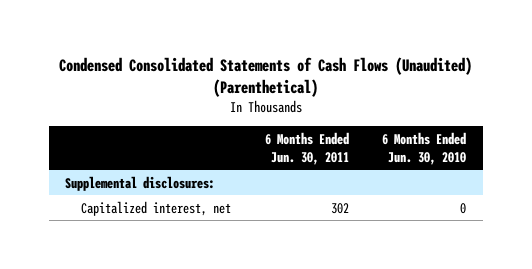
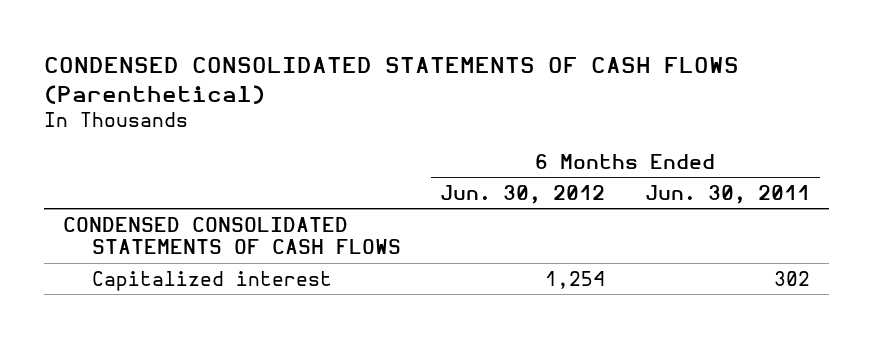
- Condensed Consolidated Statements of Cash Flows (Unaudited) (Parenthetical)
+ CONDENSED CONSOLIDATED STATEMENTS OF CASH FLOWS (Parenthetical)
- | 6 Months Ended Jun. 30, 2011 | 6 Months Ended Jun. 30, 2010
+ | 6 Months Ended Jun. 30, 2012 | 6 Months Ended Jun. 30, 2011
- Supplemental disclosures:
- Capitalized interest, net | 302 | 0
+ CONDENSED CONSOLIDATED STATEMENTS OF CASH FLOWS
+ Capitalized interest | 1,254 | 302

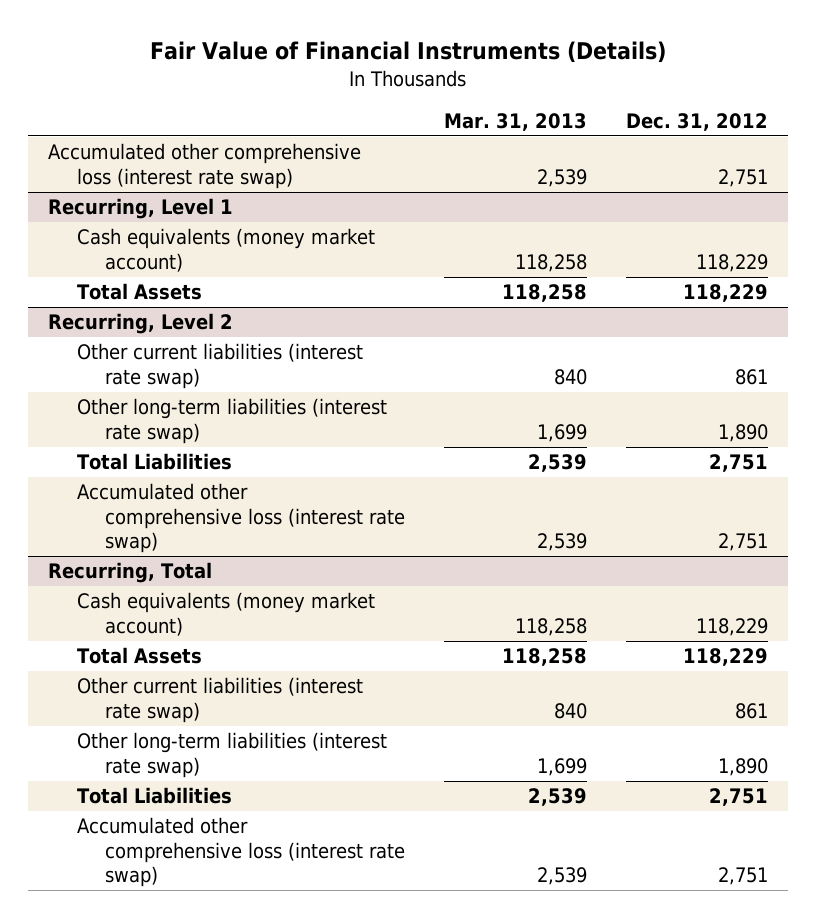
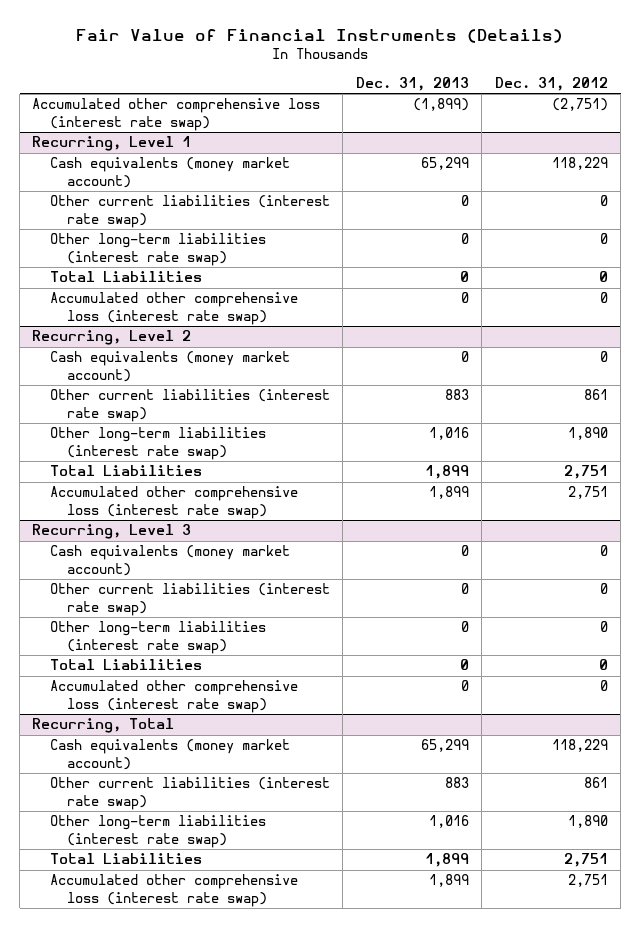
- | Mar. 31, 2013 | Dec. 31, 2012
+ | Dec. 31, 2013 | Dec. 31, 2012
- Accumulated other comprehensive loss (interest rate swap) | 2,539 | 2,751
+ Accumulated other comprehensive loss (interest rate swap) | (1,899) | (2,751)
@ Recurring, Level 1
- Total Assets | 118,258 | 118,229
+ Other current liabilities (interest rate swap) | 0 | 0
+ Other long-term liabilities (interest rate swap) | 0 | 0
+ Total Liabilities | 0 | 0
+ Accumulated other comprehensive loss (interest rate swap) | 0 | 0
@ Recurring, Level 2
+ Cash equivalents (money market account) | 0 | 0
+ Recurring, Level 3
+ Cash equivalents (money market account) | 0 | 0
+ Other current liabilities (interest rate swap) | 0 | 0
+ Other long-term liabilities (interest rate swap) | 0 | 0
+ Total Liabilities | 0 | 0
+ Accumulated other comprehensive loss (interest rate swap) | 0 | 0
@ Recurring, Total
- Total Assets | 118,258 | 118,229

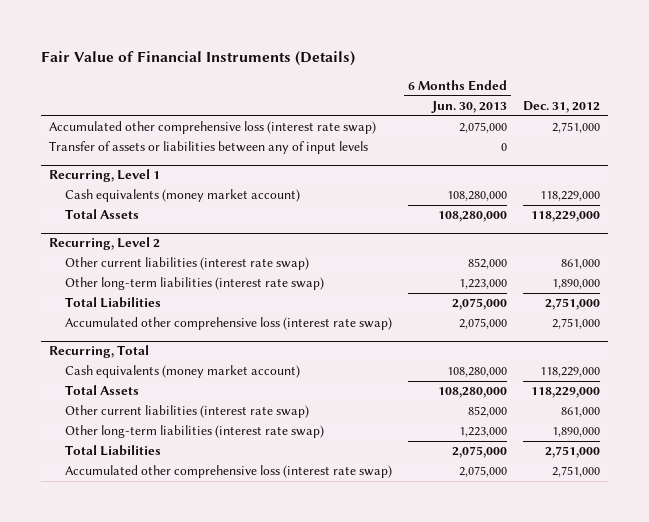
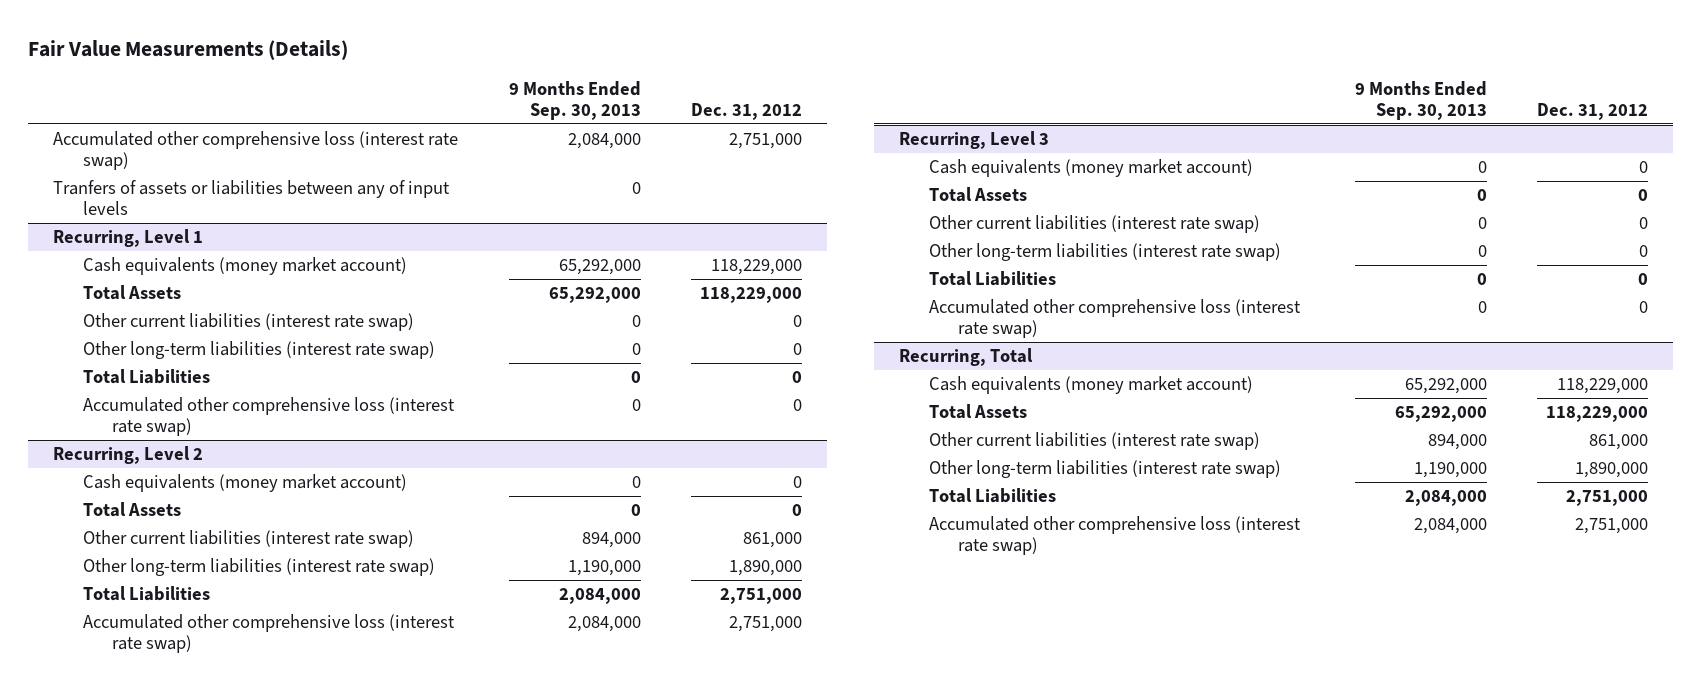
- Fair Value of Financial Instruments (Details)
+ Fair Value Measurements (Details)
- | 6 Months Ended Jun. 30, 2013 | Dec. 31, 2012
+ | 9 Months Ended Sep. 30, 2013 | Dec. 31, 2012
- Transfer of assets or liabilities between any of input levels | 0 |
+ Tranfers of assets or liabilities between any of input levels | 0 |
@ Recurring, Level 1
+ Other current liabilities (interest rate swap) | 0 | 0
+ Other long-term liabilities (interest rate swap) | 0 | 0
+ Total Liabilities | 0 | 0
+ Accumulated other comprehensive loss (interest rate swap) | 0 | 0
@ Recurring, Level 2
+ Cash equivalents (money market account) | 0 | 0
+ Total Assets | 0 | 0
+ Recurring, Level 3
+ Cash equivalents (money market account) | 0 | 0
+ Total Assets | 0 | 0
+ Other current liabilities (interest rate swap) | 0 | 0
+ Other long-term liabilities (interest rate swap) | 0 | 0
+ Total Liabilities | 0 | 0
+ Accumulated other comprehensive loss (interest rate swap) | 0 | 0

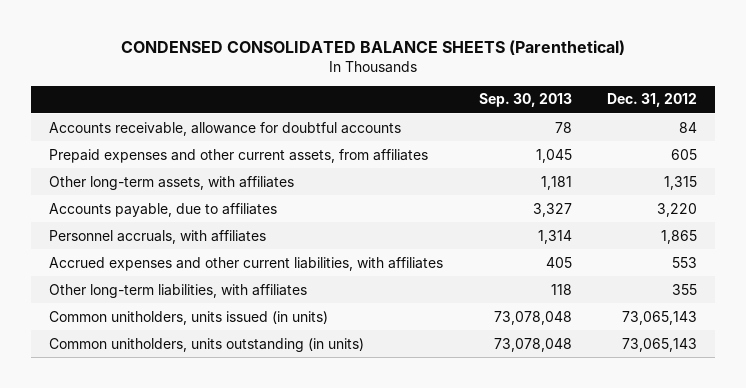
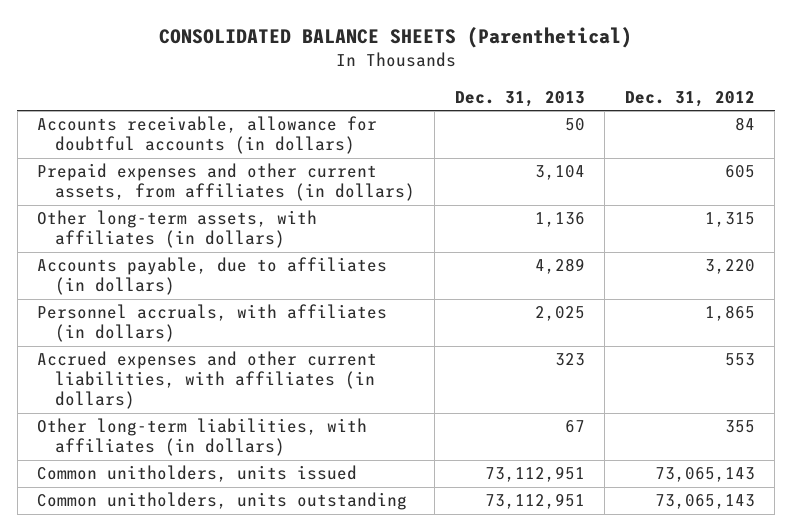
- CONDENSED CONSOLIDATED BALANCE SHEETS (Parenthetical)
+ CONSOLIDATED BALANCE SHEETS (Parenthetical)
- | Sep. 30, 2013 | Dec. 31, 2012
+ | Dec. 31, 2013 | Dec. 31, 2012
- Accounts receivable, allowance for doubtful accounts | 78 | 84
- Prepaid expenses and other current assets, from affiliates | 1,045 | 605
- Other long-term assets, with affiliates | 1,181 | 1,315
- Accounts payable, due to affiliates | 3,327 | 3,220
- Personnel accruals, with affiliates | 1,314 | 1,865
- Accrued expenses and other current liabilities, with affiliates | 405 | 553
- Other long-term liabilities, with affiliates | 118 | 355
- Common unitholders, units issued (in units) | 73,078,048 | 73,065,143
- Common unitholders, units outstanding (in units) | 73,078,048 | 73,065,143
+ Accounts receivable, allowance for doubtful accounts (in dollars) | 50 | 84
+ Prepaid expenses and other current assets, from affiliates (in dollars) | 3,104 | 605
+ Other long-term assets, with affiliates (in dollars) | 1,136 | 1,315
+ Accounts payable, due to affiliates (in dollars) | 4,289 | 3,220
+ Personnel accruals, with affiliates (in dollars) | 2,025 | 1,865
+ Accrued expenses and other current liabilities, with affiliates (in dollars) | 323 | 553
+ Other long-term liabilities, with affiliates (in dollars) | 67 | 355
+ Common unitholders, units issued | 73,112,951 | 73,065,143
+ Common unitholders, units outstanding | 73,112,951 | 73,065,143

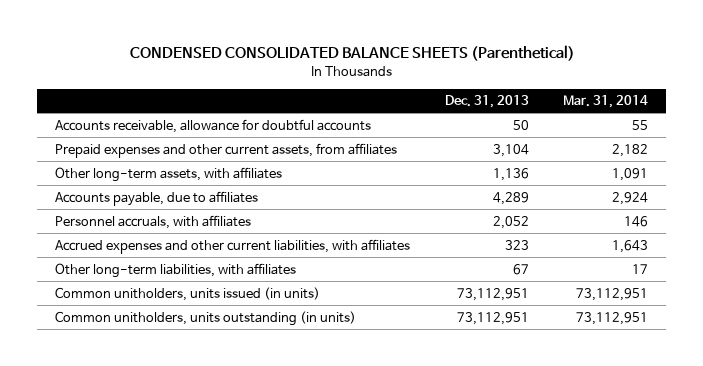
- CONSOLIDATED BALANCE SHEETS (Parenthetical)
+ CONDENSED CONSOLIDATED BALANCE SHEETS (Parenthetical)
- | Dec. 31, 2013 | Dec. 31, 2012
+ | Dec. 31, 2013 | Mar. 31, 2014
- Accounts receivable, allowance for doubtful accounts (in dollars) | 50 | 84
- Prepaid expenses and other current assets, from affiliates (in dollars) | 3,104 | 605
- Other long-term assets, with affiliates (in dollars) | 1,136 | 1,315
- Accounts payable, due to affiliates (in dollars) | 4,289 | 3,220
- Personnel accruals, with affiliates (in dollars) | 2,025 | 1,865
- Accrued expenses and other current liabilities, with affiliates (in dollars) | 323 | 553
- Other long-term liabilities, with affiliates (in dollars) | 67 | 355
- Common unitholders, units issued | 73,112,951 | 73,065,143
- Common unitholders, units outstanding | 73,112,951 | 73,065,143
+ Accounts receivable, allowance for doubtful accounts | 50 | 55
+ Prepaid expenses and other current assets, from affiliates | 3,104 | 2,182
+ Other long-term assets, with affiliates | 1,136 | 1,091
+ Accounts payable, due to affiliates | 4,289 | 2,924
+ Personnel accruals, with affiliates | 2,052 | 146
+ Accrued expenses and other current liabilities, with affiliates | 323 | 1,643
+ Other long-term liabilities, with affiliates | 67 | 17
+ Common unitholders, units issued (in units) | 73,112,951 | 73,112,951
+ Common unitholders, units outstanding (in units) | 73,112,951 | 73,112,951

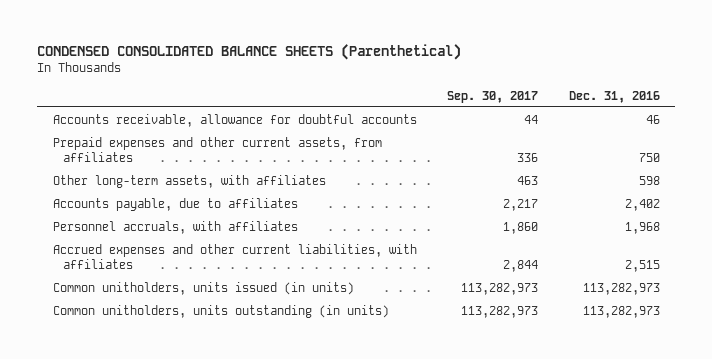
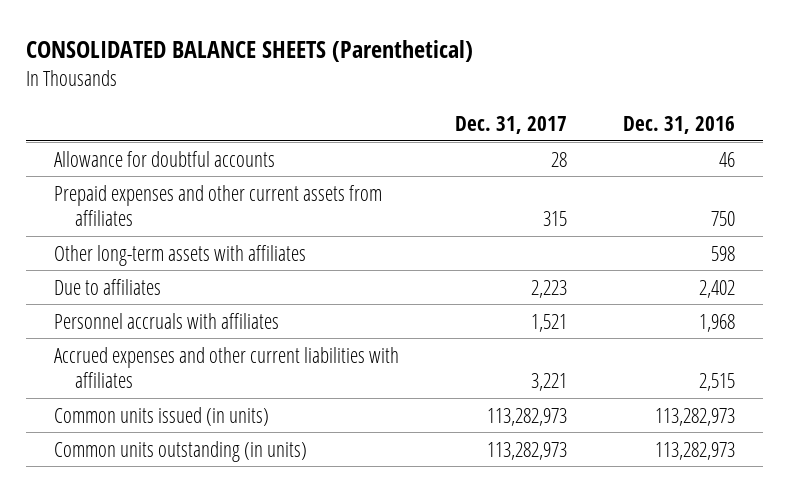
- CONDENSED CONSOLIDATED BALANCE SHEETS (Parenthetical)
+ CONSOLIDATED BALANCE SHEETS (Parenthetical)
- | Sep. 30, 2017 | Dec. 31, 2016
+ | Dec. 31, 2017 | Dec. 31, 2016
- Accounts receivable, allowance for doubtful accounts | 44 | 46
- Prepaid expenses and other current assets, from affiliates | 336 | 750
- Other long-term assets, with affiliates | 463 | 598
- Accounts payable, due to affiliates | 2,217 | 2,402
- Personnel accruals, with affiliates | 1,860 | 1,968
- Accrued expenses and other current liabilities, with affiliates | 2,844 | 2,515
- Common unitholders, units issued (in units) | 113,282,973 | 113,282,973
- Common unitholders, units outstanding (in units) | 113,282,973 | 113,282,973
+ Allowance for doubtful accounts | 28 | 46
+ Prepaid expenses and other current assets from affiliates | 315 | 750
+ Other long-term assets with affiliates | | 598
+ Due to affiliates | 2,223 | 2,402
+ Personnel accruals with affiliates | 1,521 | 1,968
+ Accrued expenses and other current liabilities with affiliates | 3,221 | 2,515
+ Common units issued (in units) | 113,282,973 | 113,282,973
+ Common units outstanding (in units) | 113,282,973 | 113,282,973

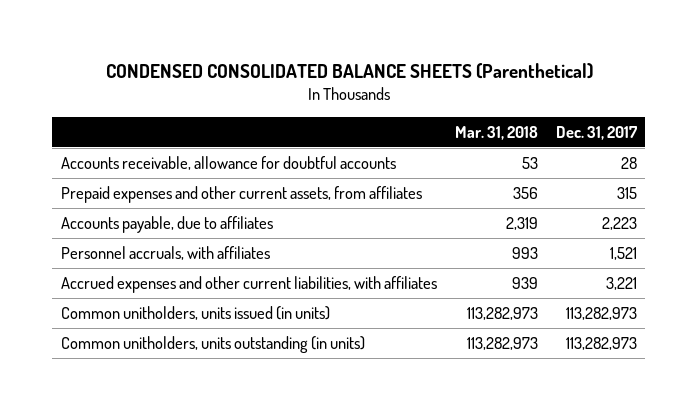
- CONSOLIDATED BALANCE SHEETS (Parenthetical)
+ CONDENSED CONSOLIDATED BALANCE SHEETS (Parenthetical)
- | Dec. 31, 2017 | Dec. 31, 2016
+ | Mar. 31, 2018 | Dec. 31, 2017
- Allowance for doubtful accounts | 28 | 46
- Prepaid expenses and other current assets from affiliates | 315 | 750
- Other long-term assets with affiliates | | 598
- Due to affiliates | 2,223 | 2,402
- Personnel accruals with affiliates | 1,521 | 1,968
- Accrued expenses and other current liabilities with affiliates | 3,221 | 2,515
- Common units issued (in units) | 113,282,973 | 113,282,973
- Common units outstanding (in units) | 113,282,973 | 113,282,973
+ Accounts receivable, allowance for doubtful accounts | 53 | 28
+ Prepaid expenses and other current assets, from affiliates | 356 | 315
+ Accounts payable, due to affiliates | 2,319 | 2,223
+ Personnel accruals, with affiliates | 993 | 1,521
+ Accrued expenses and other current liabilities, with affiliates | 939 | 3,221
+ Common unitholders, units issued (in units) | 113,282,973 | 113,282,973
+ Common unitholders, units outstanding (in units) | 113,282,973 | 113,282,973

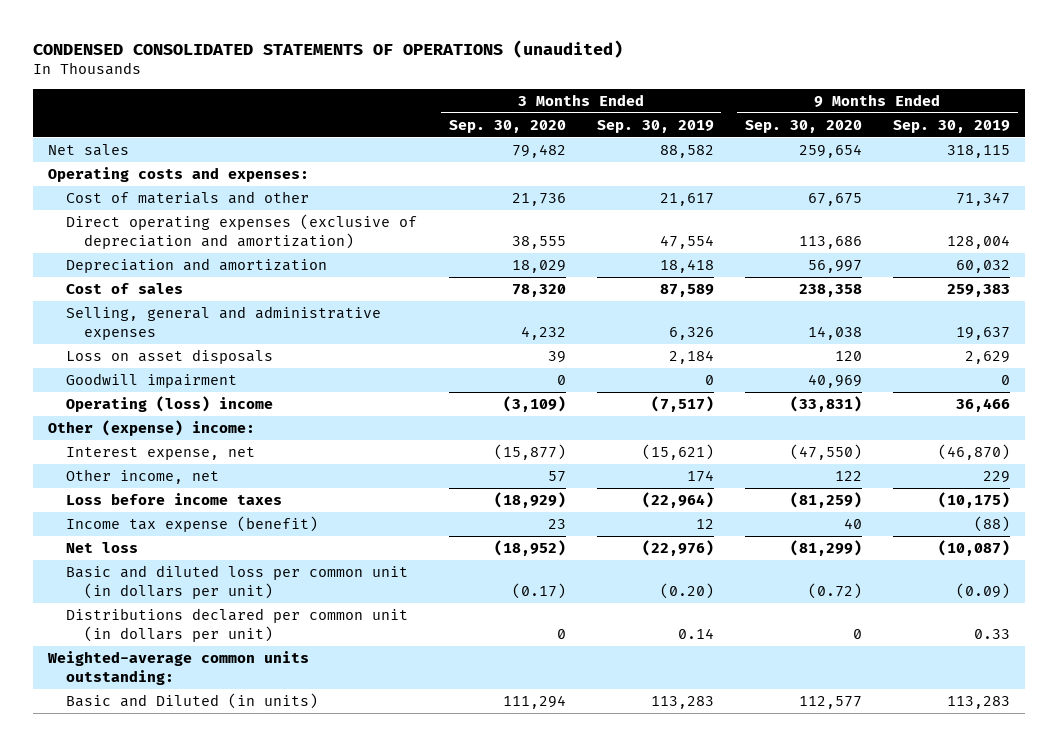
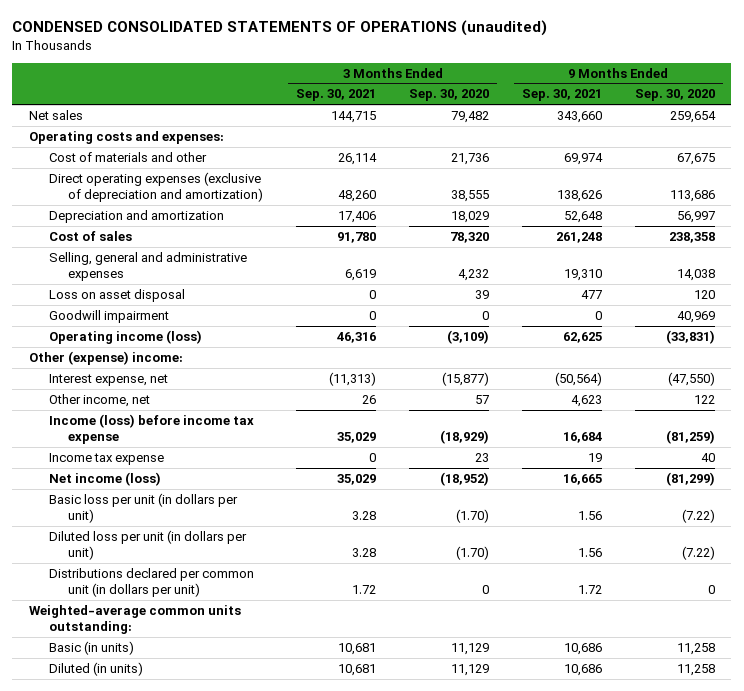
- | 3 Months Ended Sep. 30, 2020 | 3 Months Ended Sep. 30, 2019 | 9 Months Ended Sep. 30, 2020 | 9 Months Ended Sep. 30, 2019
+ | 3 Months Ended Sep. 30, 2021 | 3 Months Ended Sep. 30, 2020 | 9 Months Ended Sep. 30, 2021 | 9 Months Ended Sep. 30, 2020
- Loss on asset disposals | 39 | 2,184 | 120 | 2,629
+ Loss on asset disposal | 0 | 39 | 477 | 120
- Operating (loss) income | (3,109) | (7,517) | (33,831) | 36,466
+ Operating income (loss) | 46,316 | (3,109) | 62,625 | (33,831)
- Loss before income taxes | (18,929) | (22,964) | (81,259) | (10,175)
- Income tax expense (benefit) | 23 | 12 | 40 | (88)
- Net loss | (18,952) | (22,976) | (81,299) | (10,087)
- Basic and diluted loss per common unit (in dollars per unit) | (0.17) | (0.20) | (0.72) | (0.09)
+ Income (loss) before income tax expense | 35,029 | (18,929) | 16,684 | (81,259)
+ Income tax expense | 0 | 23 | 19 | 40
+ Net income (loss) | 35,029 | (18,952) | 16,665 | (81,299)
+ Basic loss per unit (in dollars per unit) | 3.28 | (1.70) | 1.56 | (7.22)
+ Diluted loss per unit (in dollars per unit) | 3.28 | (1.70) | 1.56 | (7.22)
- Basic and Diluted (in units) | 111,294 | 113,283 | 112,577 | 113,283
+ Basic (in units) | 10,681 | 11,129 | 10,686 | 11,258
+ Diluted (in units) | 10,681 | 11,129 | 10,686 | 11,258

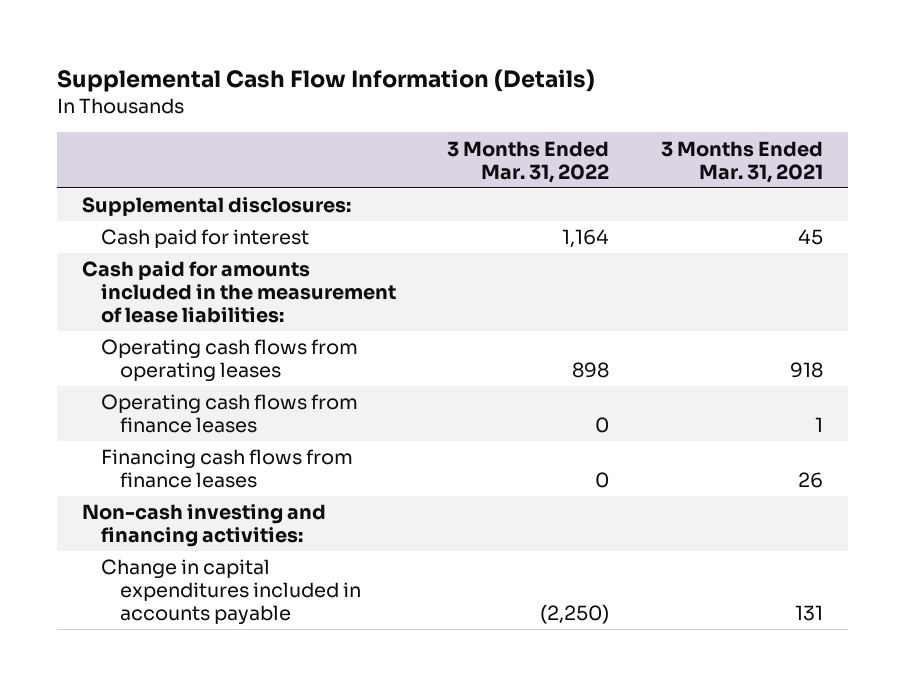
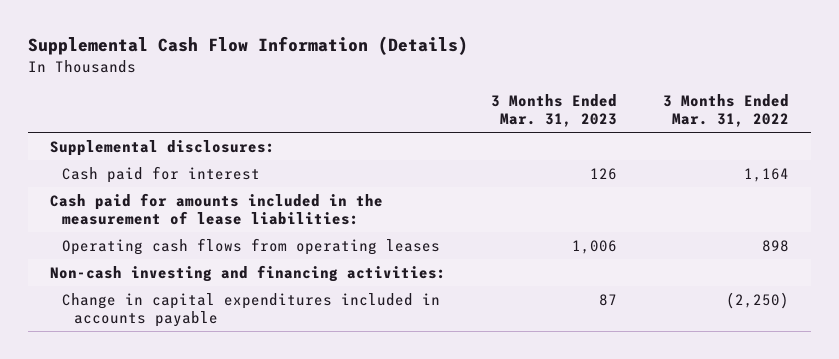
- | 3 Months Ended Mar. 31, 2022 | 3 Months Ended Mar. 31, 2021
+ | 3 Months Ended Mar. 31, 2023 | 3 Months Ended Mar. 31, 2022
- Operating cash flows from finance leases | 0 | 1
- Financing cash flows from finance leases | 0 | 26

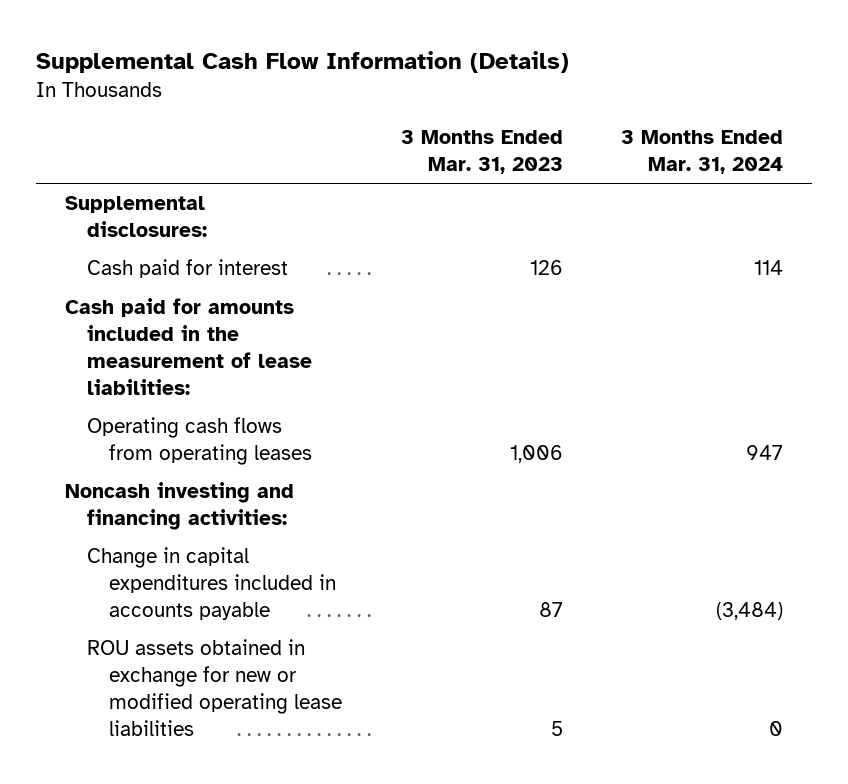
- | 3 Months Ended Mar. 31, 2023 | 3 Months Ended Mar. 31, 2022
+ | 3 Months Ended Mar. 31, 2023 | 3 Months Ended Mar. 31, 2024
- Non-cash investing and financing activities:
+ Noncash investing and financing activities:
+ ROU assets obtained in exchange for new or modified operating lease liabilities | 5 | 0

